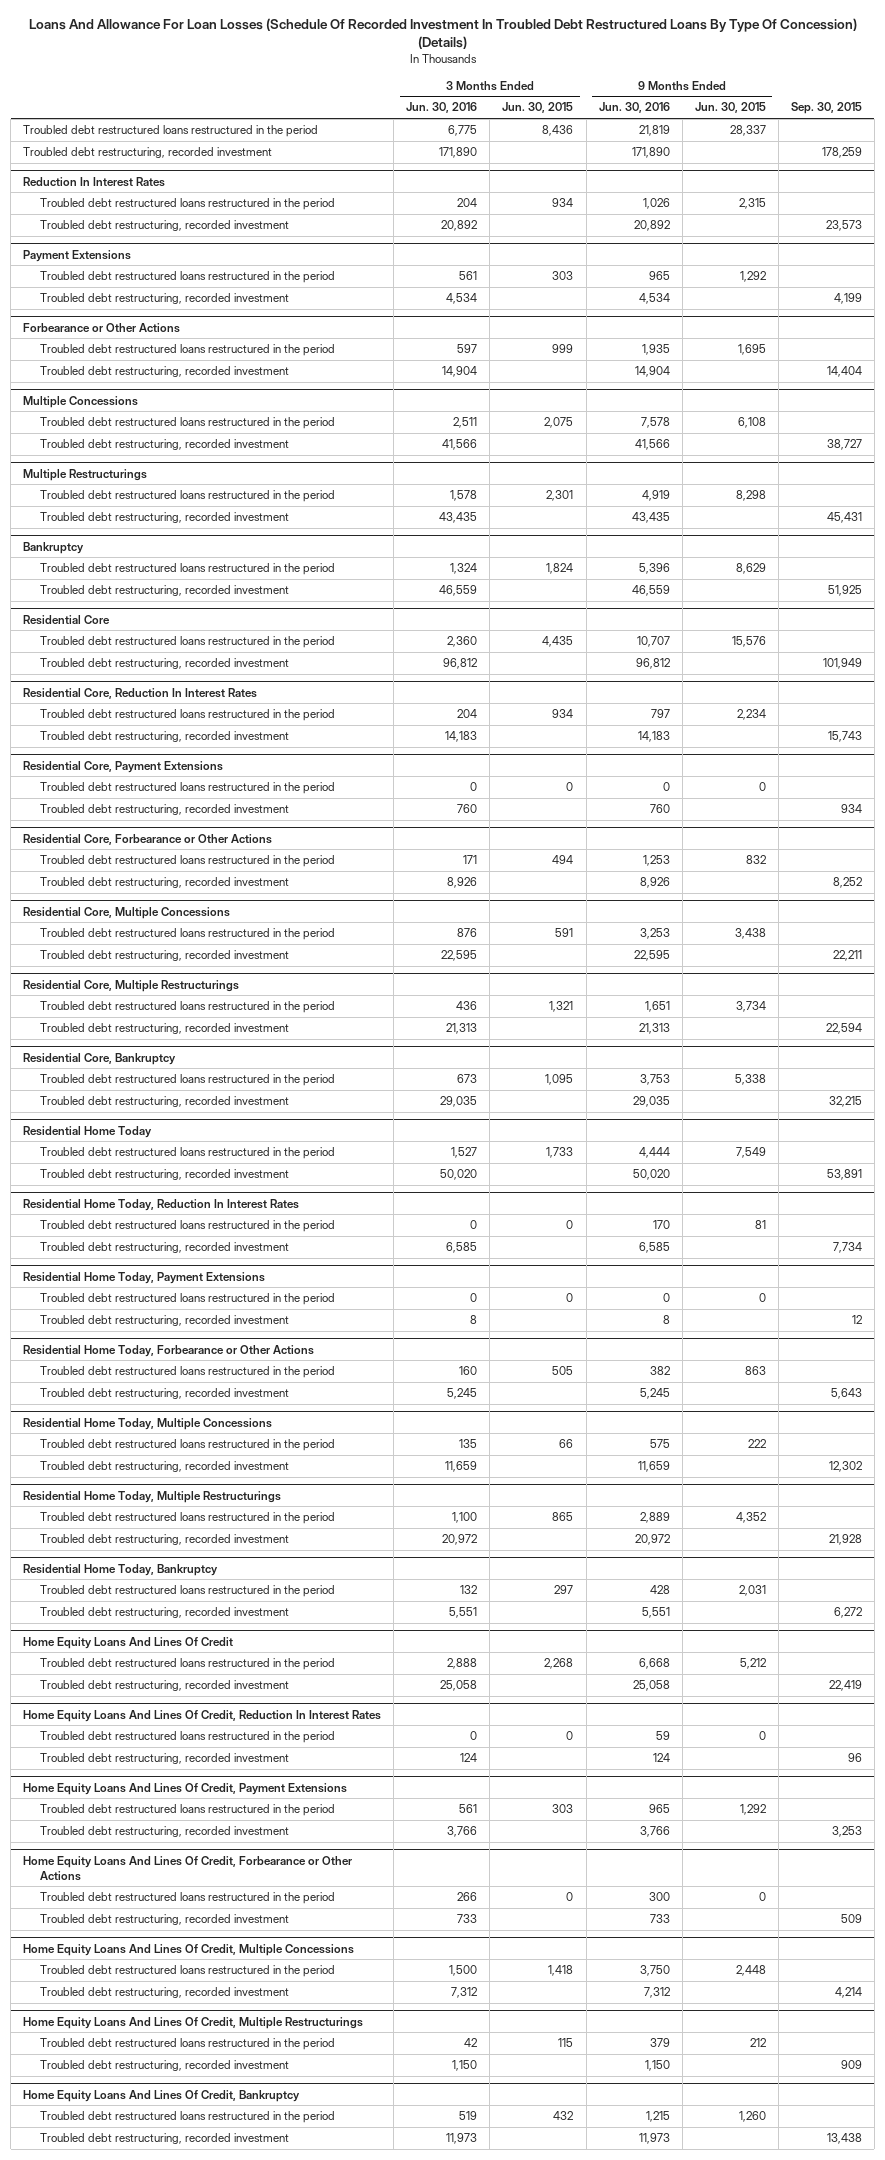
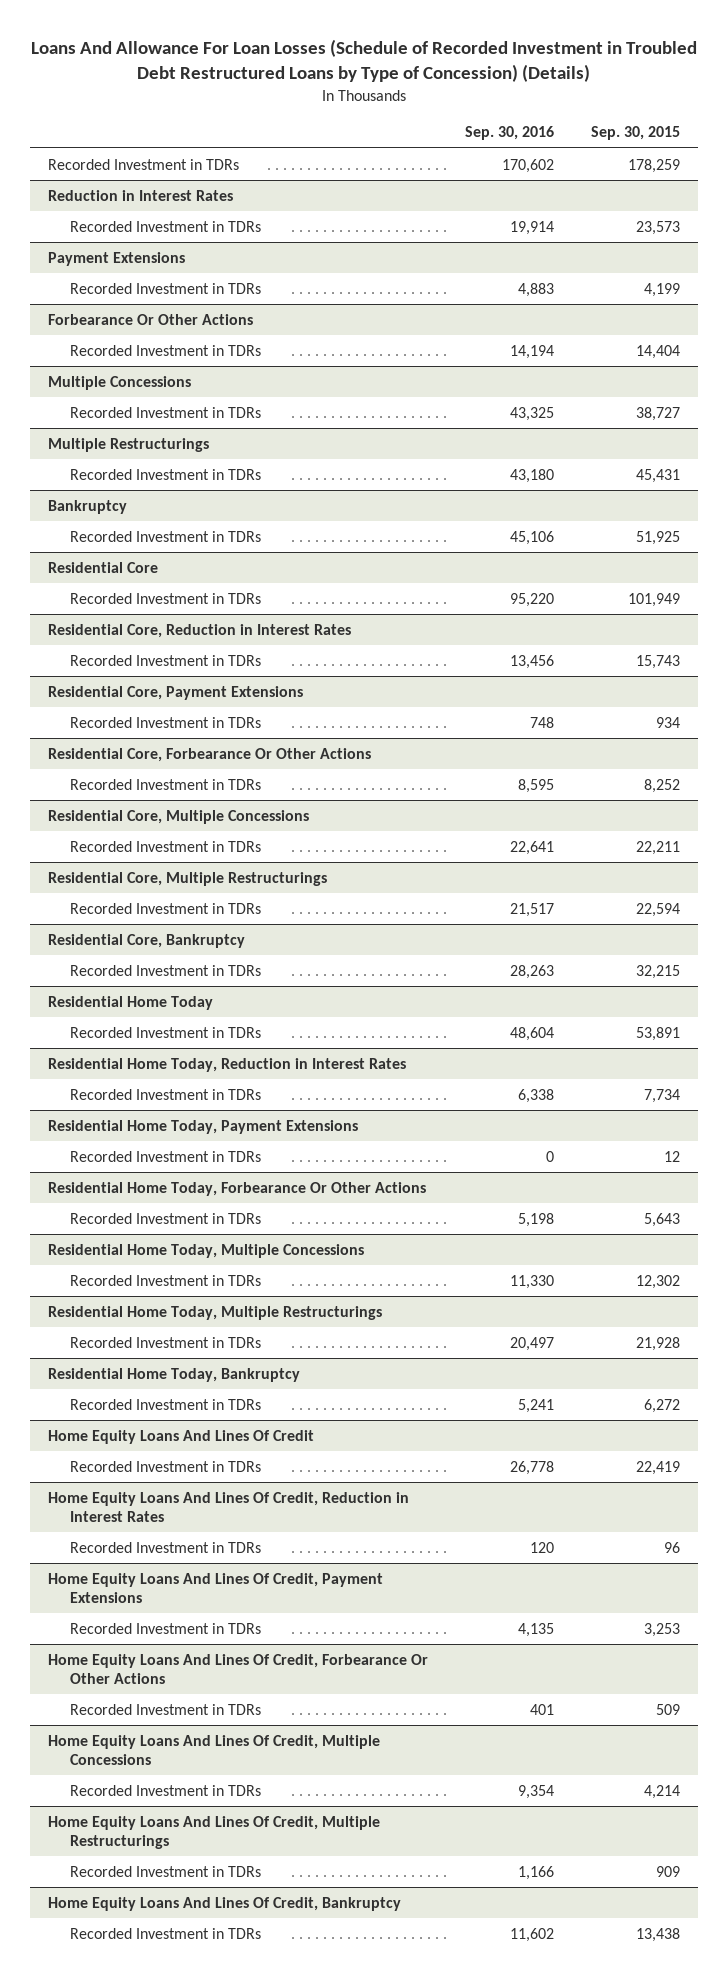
- Loans And Allowance For Loan Losses (Schedule Of Recorded Investment In Troubled Debt Restructured Loans By Type Of Concession) (Details)
+ Loans And Allowance For Loan Losses (Schedule of Recorded Investment in Troubled Debt Restructured Loans by Type of Concession) (Details)
- | 3 Months Ended Jun. 30, 2016 | 3 Months Ended Jun. 30, 2015 | 9 Months Ended Jun. 30, 2016 | 9 Months Ended Jun. 30, 2015 | Sep. 30, 2015
+ | Sep. 30, 2016 | Sep. 30, 2015
- Troubled debt restructured loans restructured in the period | 6,775 | 8,436 | 21,819 | 28,337 |
- Troubled debt restructuring, recorded investment | 171,890 | | 171,890 | | 178,259
- Reduction In Interest Rates
- Troubled debt restructured loans restructured in the period | 204 | 934 | 1,026 | 2,315 |
- Troubled debt restructuring, recorded investment | 20,892 | | 20,892 | | 23,573
+ Recorded Investment in TDRs | 170,602 | 178,259
+ Reduction in Interest Rates
+ Recorded Investment in TDRs | 19,914 | 23,573
@ Payment Extensions
- Troubled debt restructured loans restructured in the period | 561 | 303 | 965 | 1,292 |
- Troubled debt restructuring, recorded investment | 4,534 | | 4,534 | | 4,199
- Forbearance or Other Actions
- Troubled debt restructured loans restructured in the period | 597 | 999 | 1,935 | 1,695 |
- Troubled debt restructuring, recorded investment | 14,904 | | 14,904 | | 14,404
@ Payment Extensions
+ Recorded Investment in TDRs | 4,883 | 4,199
+ Forbearance Or Other Actions
+ Recorded Investment in TDRs | 14,194 | 14,404
@ Multiple Concessions
- Troubled debt restructured loans restructured in the period | 2,511 | 2,075 | 7,578 | 6,108 |
- Troubled debt restructuring, recorded investment | 41,566 | | 41,566 | | 38,727
+ Recorded Investment in TDRs | 43,325 | 38,727
@ Multiple Restructurings
- Troubled debt restructured loans restructured in the period | 1,578 | 2,301 | 4,919 | 8,298 |
- Troubled debt restructuring, recorded investment | 43,435 | | 43,435 | | 45,431
+ Recorded Investment in TDRs | 43,180 | 45,431
@ Bankruptcy
- Troubled debt restructured loans restructured in the period | 1,324 | 1,824 | 5,396 | 8,629 |
- Troubled debt restructuring, recorded investment | 46,559 | | 46,559 | | 51,925
+ Recorded Investment in TDRs | 45,106 | 51,925
@ Residential Core
- Troubled debt restructured loans restructured in the period | 2,360 | 4,435 | 10,707 | 15,576 |
- Troubled debt restructuring, recorded investment | 96,812 | | 96,812 | | 101,949
- Residential Core, Reduction In Interest Rates
- Troubled debt restructured loans restructured in the period | 204 | 934 | 797 | 2,234 |
- Troubled debt restructuring, recorded investment | 14,183 | | 14,183 | | 15,743
@ Residential Core
+ Recorded Investment in TDRs | 95,220 | 101,949
+ Residential Core, Reduction in Interest Rates
+ Recorded Investment in TDRs | 13,456 | 15,743
@ Residential Core, Payment Extensions
- Troubled debt restructured loans restructured in the period | 0 | 0 | 0 | 0 |
- Troubled debt restructuring, recorded investment | 760 | | 760 | | 934
- Residential Core, Forbearance or Other Actions
- Troubled debt restructured loans restructured in the period | 171 | 494 | 1,253 | 832 |
- Troubled debt restructuring, recorded investment | 8,926 | | 8,926 | | 8,252
@ Residential Core, Payment Extensions
+ Recorded Investment in TDRs | 748 | 934
+ Residential Core, Forbearance Or Other Actions
+ Recorded Investment in TDRs | 8,595 | 8,252
@ Residential Core, Multiple Concessions
- Troubled debt restructured loans restructured in the period | 876 | 591 | 3,253 | 3,438 |
- Troubled debt restructuring, recorded investment | 22,595 | | 22,595 | | 22,211
+ Recorded Investment in TDRs | 22,641 | 22,211
@ Residential Core, Multiple Restructurings
- Troubled debt restructured loans restructured in the period | 436 | 1,321 | 1,651 | 3,734 |
- Troubled debt restructuring, recorded investment | 21,313 | | 21,313 | | 22,594
+ Recorded Investment in TDRs | 21,517 | 22,594
@ Residential Core, Bankruptcy
- Troubled debt restructured loans restructured in the period | 673 | 1,095 | 3,753 | 5,338 |
- Troubled debt restructuring, recorded investment | 29,035 | | 29,035 | | 32,215
+ Recorded Investment in TDRs | 28,263 | 32,215
@ Residential Home Today
- Troubled debt restructured loans restructured in the period | 1,527 | 1,733 | 4,444 | 7,549 |
- Troubled debt restructuring, recorded investment | 50,020 | | 50,020 | | 53,891
- Residential Home Today, Reduction In Interest Rates
- Troubled debt restructured loans restructured in the period | 0 | 0 | 170 | 81 |
- Troubled debt restructuring, recorded investment | 6,585 | | 6,585 | | 7,734
@ Residential Home Today
+ Recorded Investment in TDRs | 48,604 | 53,891
+ Residential Home Today, Reduction in Interest Rates
+ Recorded Investment in TDRs | 6,338 | 7,734
@ Residential Home Today, Payment Extensions
- Troubled debt restructured loans restructured in the period | 0 | 0 | 0 | 0 |
- Troubled debt restructuring, recorded investment | 8 | | 8 | | 12
- Residential Home Today, Forbearance or Other Actions
- Troubled debt restructured loans restructured in the period | 160 | 505 | 382 | 863 |
- Troubled debt restructuring, recorded investment | 5,245 | | 5,245 | | 5,643
@ Residential Home Today, Payment Extensions
+ Recorded Investment in TDRs | 0 | 12
+ Residential Home Today, Forbearance Or Other Actions
+ Recorded Investment in TDRs | 5,198 | 5,643
@ Residential Home Today, Multiple Concessions
- Troubled debt restructured loans restructured in the period | 135 | 66 | 575 | 222 |
- Troubled debt restructuring, recorded investment | 11,659 | | 11,659 | | 12,302
+ Recorded Investment in TDRs | 11,330 | 12,302
@ Residential Home Today, Multiple Restructurings
- Troubled debt restructured loans restructured in the period | 1,100 | 865 | 2,889 | 4,352 |
- Troubled debt restructuring, recorded investment | 20,972 | | 20,972 | | 21,928
+ Recorded Investment in TDRs | 20,497 | 21,928
@ Residential Home Today, Bankruptcy
- Troubled debt restructured loans restructured in the period | 132 | 297 | 428 | 2,031 |
- Troubled debt restructuring, recorded investment | 5,551 | | 5,551 | | 6,272
+ Recorded Investment in TDRs | 5,241 | 6,272
@ Home Equity Loans And Lines Of Credit
- Troubled debt restructured loans restructured in the period | 2,888 | 2,268 | 6,668 | 5,212 |
- Troubled debt restructuring, recorded investment | 25,058 | | 25,058 | | 22,419
- Home Equity Loans And Lines Of Credit, Reduction In Interest Rates
- Troubled debt restructured loans restructured in the period | 0 | 0 | 59 | 0 |
- Troubled debt restructuring, recorded investment | 124 | | 124 | | 96
@ Home Equity Loans And Lines Of Credit
+ Recorded Investment in TDRs | 26,778 | 22,419
+ Home Equity Loans And Lines Of Credit, Reduction in Interest Rates
+ Recorded Investment in TDRs | 120 | 96
@ Home Equity Loans And Lines Of Credit, Payment Extensions
- Troubled debt restructured loans restructured in the period | 561 | 303 | 965 | 1,292 |
- Troubled debt restructuring, recorded investment | 3,766 | | 3,766 | | 3,253
- Home Equity Loans And Lines Of Credit, Forbearance or Other Actions
- Troubled debt restructured loans restructured in the period | 266 | 0 | 300 | 0 |
- Troubled debt restructuring, recorded investment | 733 | | 733 | | 509
@ Home Equity Loans And Lines Of Credit, Payment Extensions
+ Recorded Investment in TDRs | 4,135 | 3,253
+ Home Equity Loans And Lines Of Credit, Forbearance Or Other Actions
+ Recorded Investment in TDRs | 401 | 509
@ Home Equity Loans And Lines Of Credit, Multiple Concessions
- Troubled debt restructured loans restructured in the period | 1,500 | 1,418 | 3,750 | 2,448 |
- Troubled debt restructuring, recorded investment | 7,312 | | 7,312 | | 4,214
+ Recorded Investment in TDRs | 9,354 | 4,214
@ Home Equity Loans And Lines Of Credit, Multiple Restructurings
- Troubled debt restructured loans restructured in the period | 42 | 115 | 379 | 212 |
- Troubled debt restructuring, recorded investment | 1,150 | | 1,150 | | 909
+ Recorded Investment in TDRs | 1,166 | 909
@ Home Equity Loans And Lines Of Credit, Bankruptcy
- Troubled debt restructured loans restructured in the period | 519 | 432 | 1,215 | 1,260 |
- Troubled debt restructuring, recorded investment | 11,973 | | 11,973 | | 13,438
+ Recorded Investment in TDRs | 11,602 | 13,438

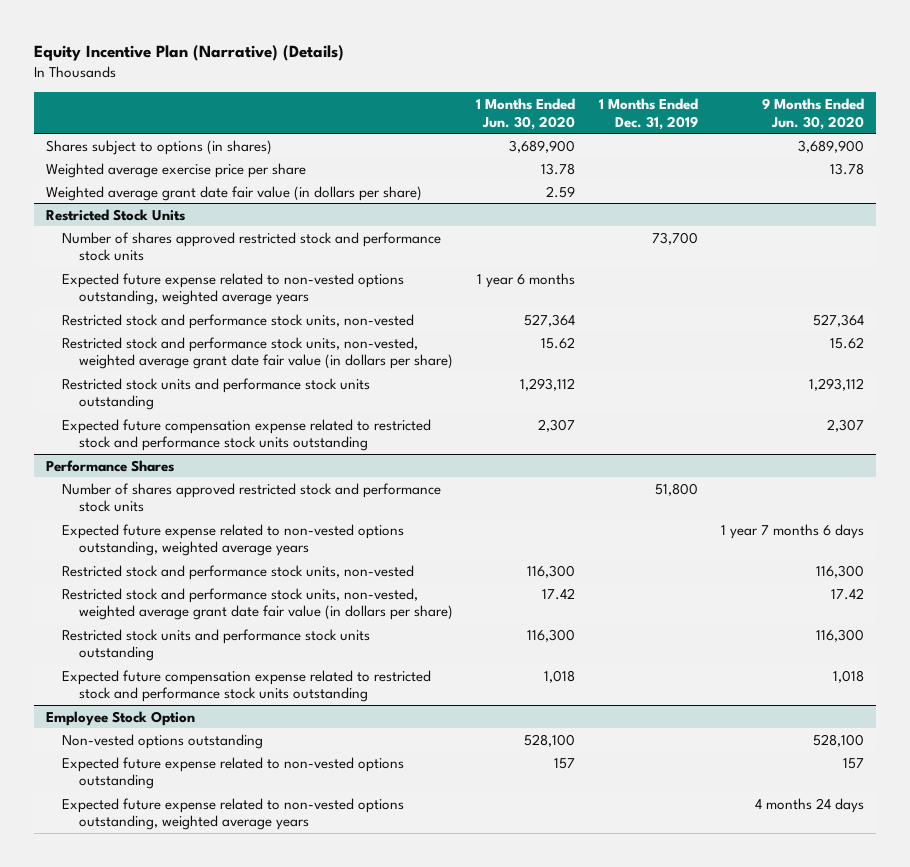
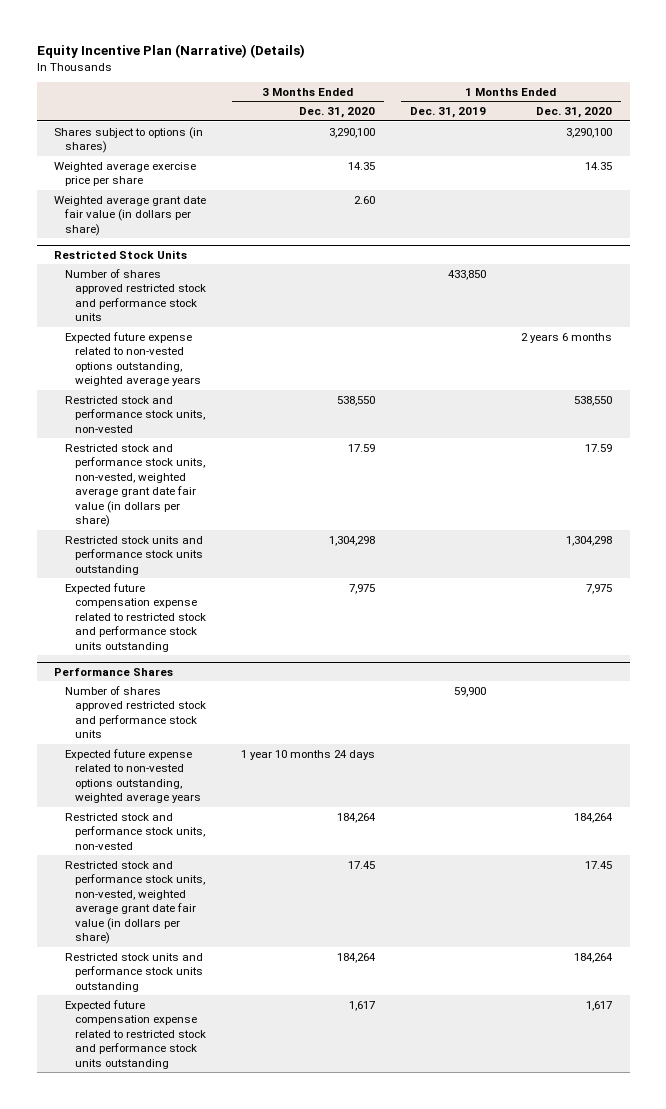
- | 1 Months Ended Jun. 30, 2020 | 1 Months Ended Dec. 31, 2019 | 9 Months Ended Jun. 30, 2020
+ | 3 Months Ended Dec. 31, 2020 | 1 Months Ended Dec. 31, 2019 | 1 Months Ended Dec. 31, 2020
@ Restricted Stock Units
- Number of shares approved restricted stock and performance stock units | | 73,700 |
+ Number of shares approved restricted stock and performance stock units | | 433,850 |
@ Performance Shares
- Number of shares approved restricted stock and performance stock units | | 51,800 |
+ Number of shares approved restricted stock and performance stock units | | 59,900 |
- Employee Stock Option
- Non-vested options outstanding | 528,100 | | 528,100
- Expected future expense related to non-vested options outstanding | 157 | | 157
- Expected future expense related to non-vested options outstanding, weighted average years | | | 4 months 24 days

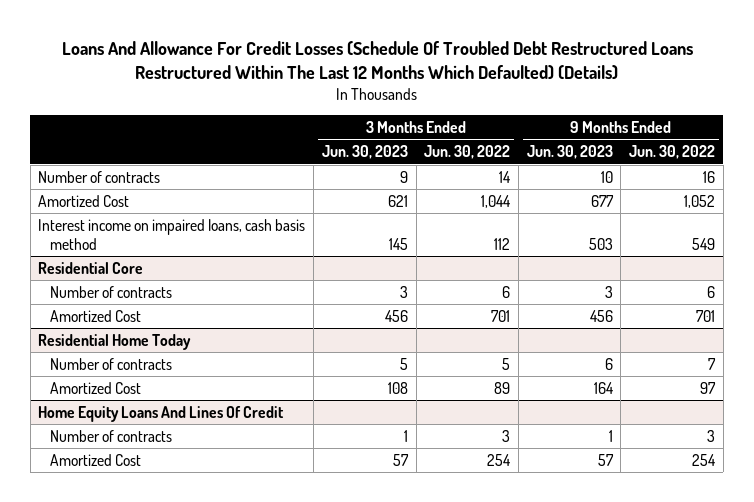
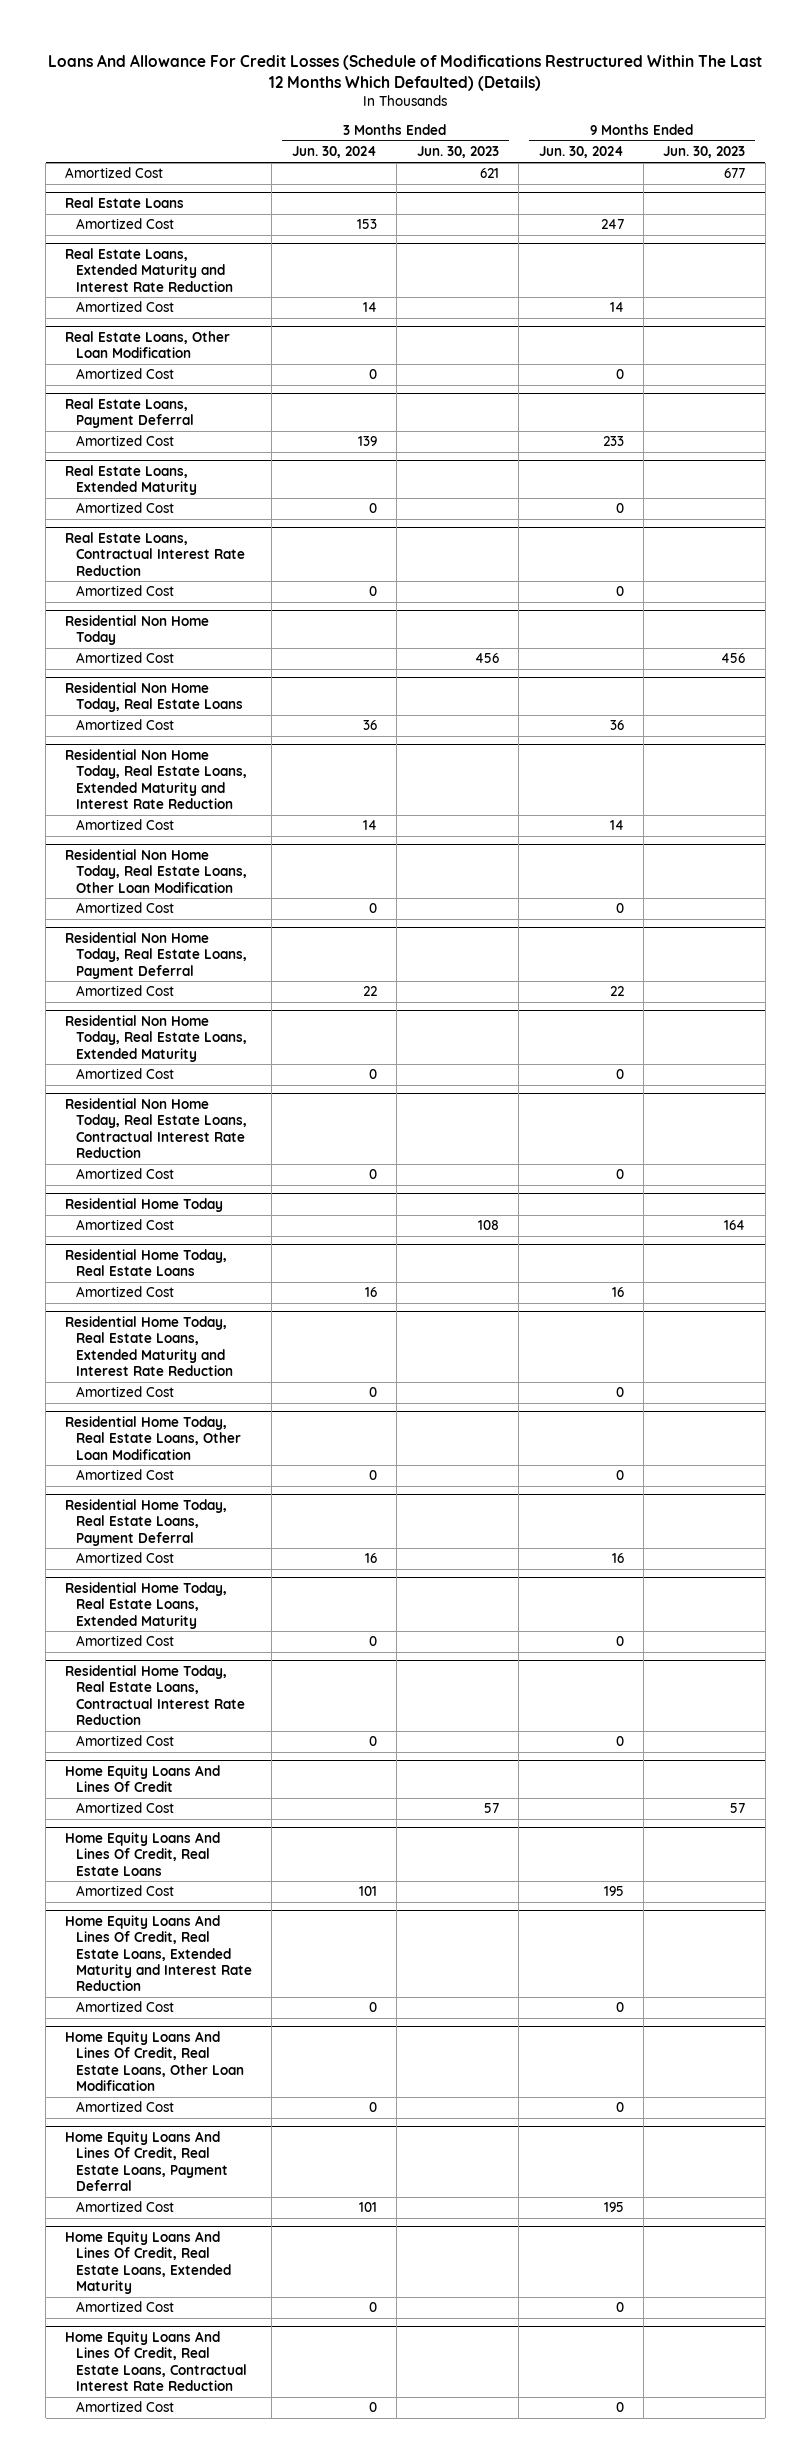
- Loans And Allowance For Credit Losses (Schedule Of Troubled Debt Restructured Loans Restructured Within The Last 12 Months Which Defaulted) (Details)
+ Loans And Allowance For Credit Losses (Schedule of Modifications Restructured Within The Last 12 Months Which Defaulted) (Details)
- | 3 Months Ended Jun. 30, 2023 | 3 Months Ended Jun. 30, 2022 | 9 Months Ended Jun. 30, 2023 | 9 Months Ended Jun. 30, 2022
+ | 3 Months Ended Jun. 30, 2024 | 3 Months Ended Jun. 30, 2023 | 9 Months Ended Jun. 30, 2024 | 9 Months Ended Jun. 30, 2023
- Number of contracts | 9 | 14 | 10 | 16
- Interest income on impaired loans, cash basis method | 145 | 112 | 503 | 549
- Residential Core
- Number of contracts | 3 | 6 | 3 | 6
+ Real Estate Loans
+ Amortized Cost | 153 | | 247 |
+ Real Estate Loans, Extended Maturity and Interest Rate Reduction
+ Amortized Cost | 14 | | 14 |
+ Real Estate Loans, Other Loan Modification
+ Amortized Cost | 0 | | 0 |
+ Real Estate Loans, Payment Deferral
+ Amortized Cost | 139 | | 233 |
+ Real Estate Loans, Extended Maturity
+ Amortized Cost | 0 | | 0 |
+ Real Estate Loans, Contractual Interest Rate Reduction
+ Amortized Cost | 0 | | 0 |
+ Residential Non Home Today
+ Residential Non Home Today, Real Estate Loans
+ Amortized Cost | 36 | | 36 |
+ Residential Non Home Today, Real Estate Loans, Extended Maturity and Interest Rate Reduction
+ Amortized Cost | 14 | | 14 |
+ Residential Non Home Today, Real Estate Loans, Other Loan Modification
+ Amortized Cost | 0 | | 0 |
+ Residential Non Home Today, Real Estate Loans, Payment Deferral
+ Amortized Cost | 22 | | 22 |
+ Residential Non Home Today, Real Estate Loans, Extended Maturity
+ Amortized Cost | 0 | | 0 |
+ Residential Non Home Today, Real Estate Loans, Contractual Interest Rate Reduction
+ Amortized Cost | 0 | | 0 |
@ Residential Home Today
- Number of contracts | 5 | 5 | 6 | 7
+ Residential Home Today, Real Estate Loans
+ Amortized Cost | 16 | | 16 |
+ Residential Home Today, Real Estate Loans, Extended Maturity and Interest Rate Reduction
+ Amortized Cost | 0 | | 0 |
+ Residential Home Today, Real Estate Loans, Other Loan Modification
+ Amortized Cost | 0 | | 0 |
+ Residential Home Today, Real Estate Loans, Payment Deferral
+ Amortized Cost | 16 | | 16 |
+ Residential Home Today, Real Estate Loans, Extended Maturity
+ Amortized Cost | 0 | | 0 |
+ Residential Home Today, Real Estate Loans, Contractual Interest Rate Reduction
+ Amortized Cost | 0 | | 0 |
@ Home Equity Loans And Lines Of Credit
- Number of contracts | 1 | 3 | 1 | 3
+ Home Equity Loans And Lines Of Credit, Real Estate Loans
+ Amortized Cost | 101 | | 195 |
+ Home Equity Loans And Lines Of Credit, Real Estate Loans, Extended Maturity and Interest Rate Reduction
+ Amortized Cost | 0 | | 0 |
+ Home Equity Loans And Lines Of Credit, Real Estate Loans, Other Loan Modification
+ Amortized Cost | 0 | | 0 |
+ Home Equity Loans And Lines Of Credit, Real Estate Loans, Payment Deferral
+ Amortized Cost | 101 | | 195 |
+ Home Equity Loans And Lines Of Credit, Real Estate Loans, Extended Maturity
+ Amortized Cost | 0 | | 0 |
+ Home Equity Loans And Lines Of Credit, Real Estate Loans, Contractual Interest Rate Reduction
+ Amortized Cost | 0 | | 0 |

